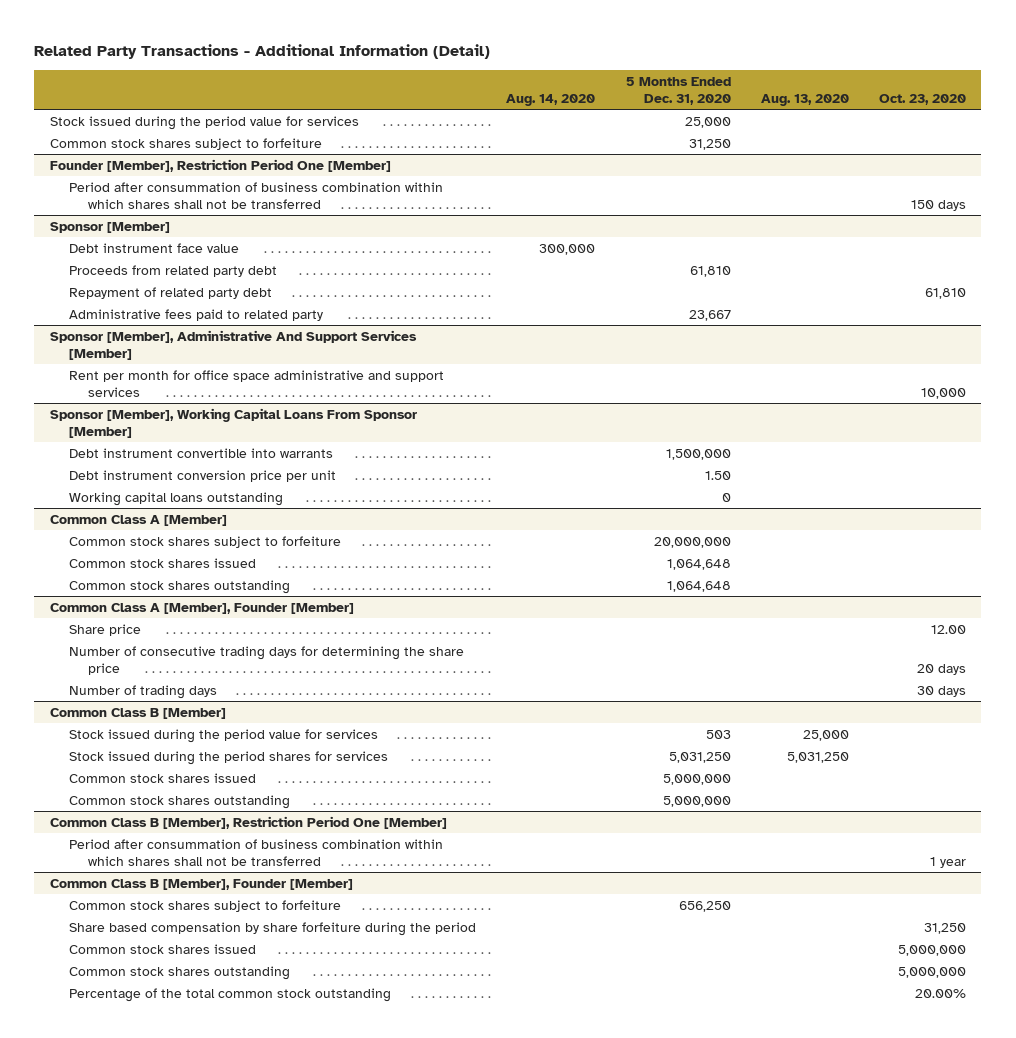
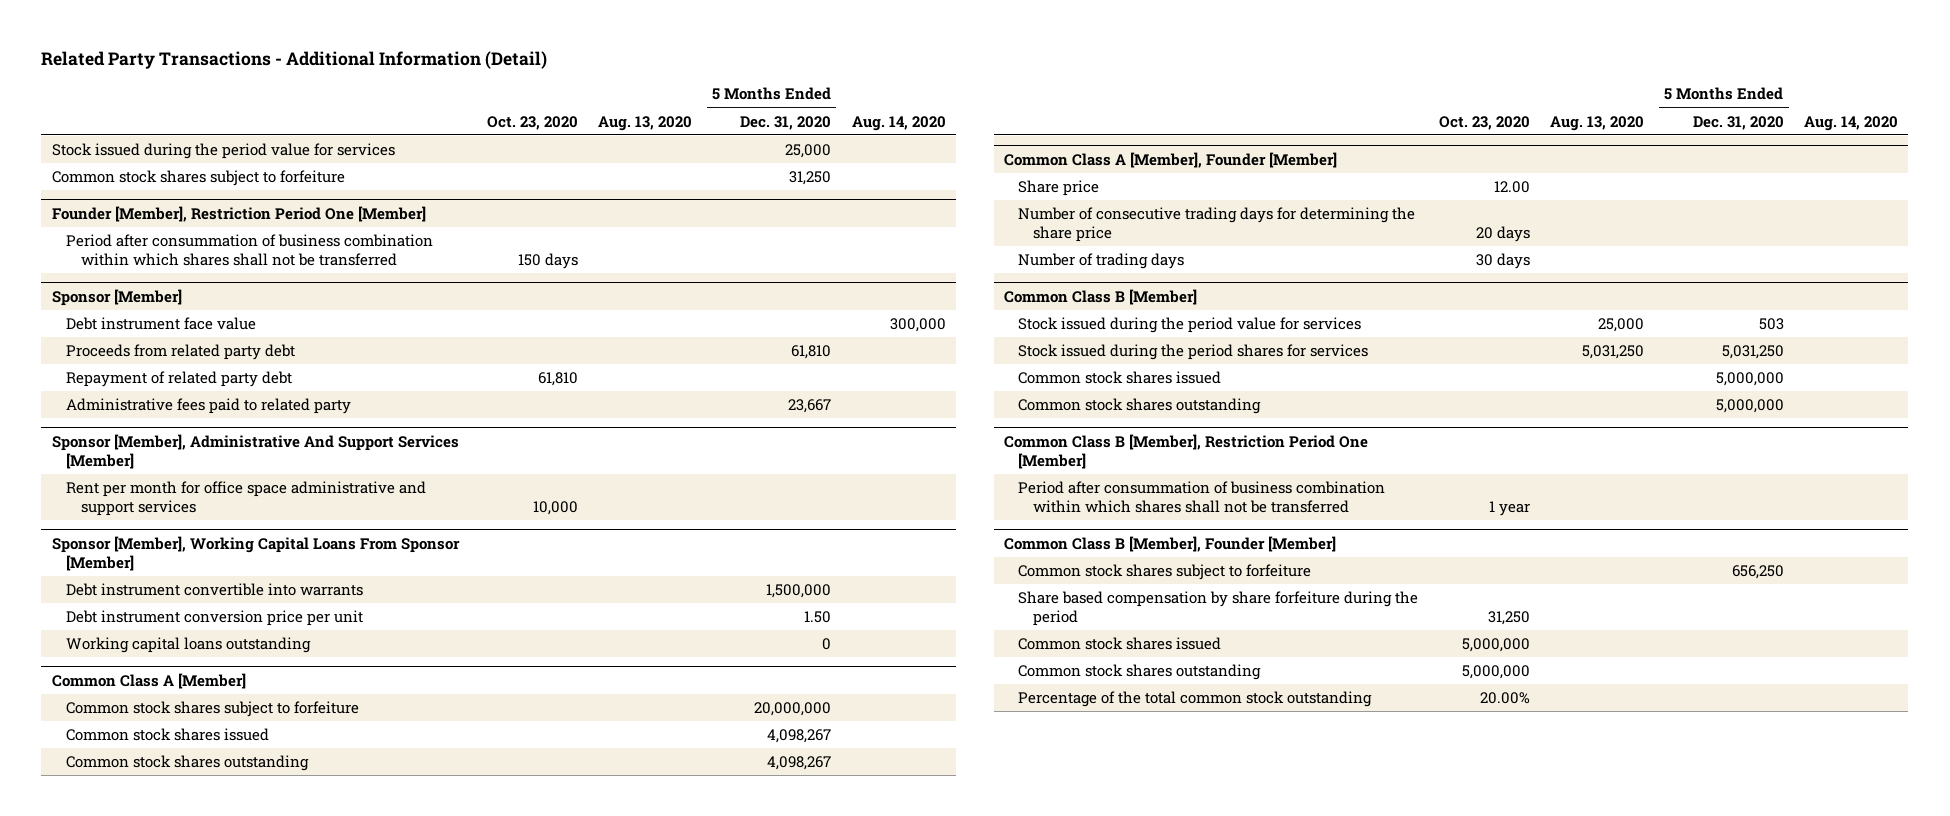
- | Aug. 14, 2020 | 5 Months Ended Dec. 31, 2020 | Aug. 13, 2020 | Oct. 23, 2020
+ | Oct. 23, 2020 | Aug. 13, 2020 | 5 Months Ended Dec. 31, 2020 | Aug. 14, 2020
@ Common Class A [Member]
- Common stock shares issued | | 1,064,648 | |
- Common stock shares outstanding | | 1,064,648 | |
+ Common stock shares issued | | | 4,098,267 |
+ Common stock shares outstanding | | | 4,098,267 |

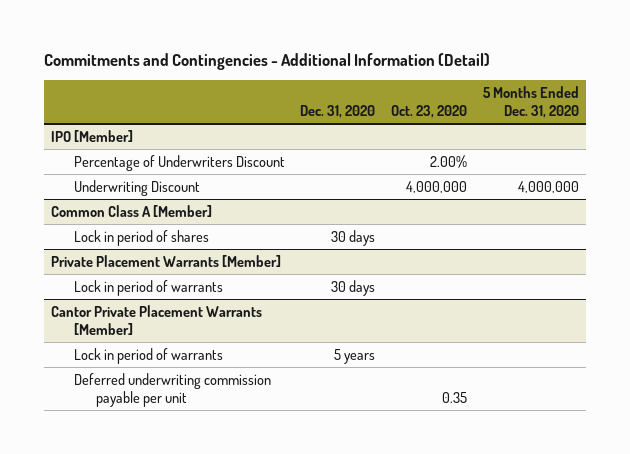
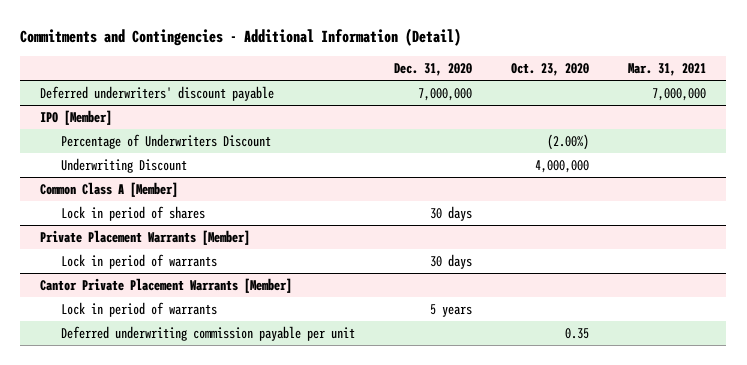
- | Dec. 31, 2020 | Oct. 23, 2020 | 5 Months Ended Dec. 31, 2020
+ | Dec. 31, 2020 | Oct. 23, 2020 | Mar. 31, 2021
+ Deferred underwriters' discount payable | 7,000,000 | | 7,000,000
@ IPO [Member]
- Percentage of Underwriters Discount | | 2.00% |
+ Percentage of Underwriters Discount | | (2.00%) |

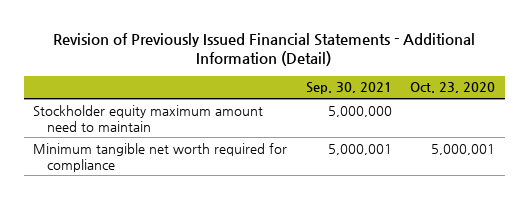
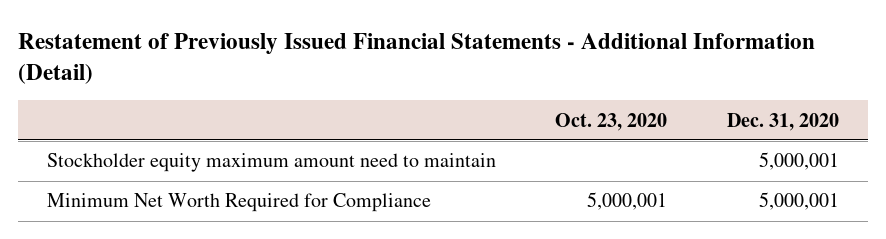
- Revision of Previously Issued Financial Statements - Additional Information (Detail)
+ Restatement of Previously Issued Financial Statements - Additional Information (Detail)
- | Sep. 30, 2021 | Oct. 23, 2020
+ | Oct. 23, 2020 | Dec. 31, 2020
- Minimum tangible net worth required for compliance | 5,000,001 | 5,000,001
+ Minimum Net Worth Required for Compliance | 5,000,001 | 5,000,001

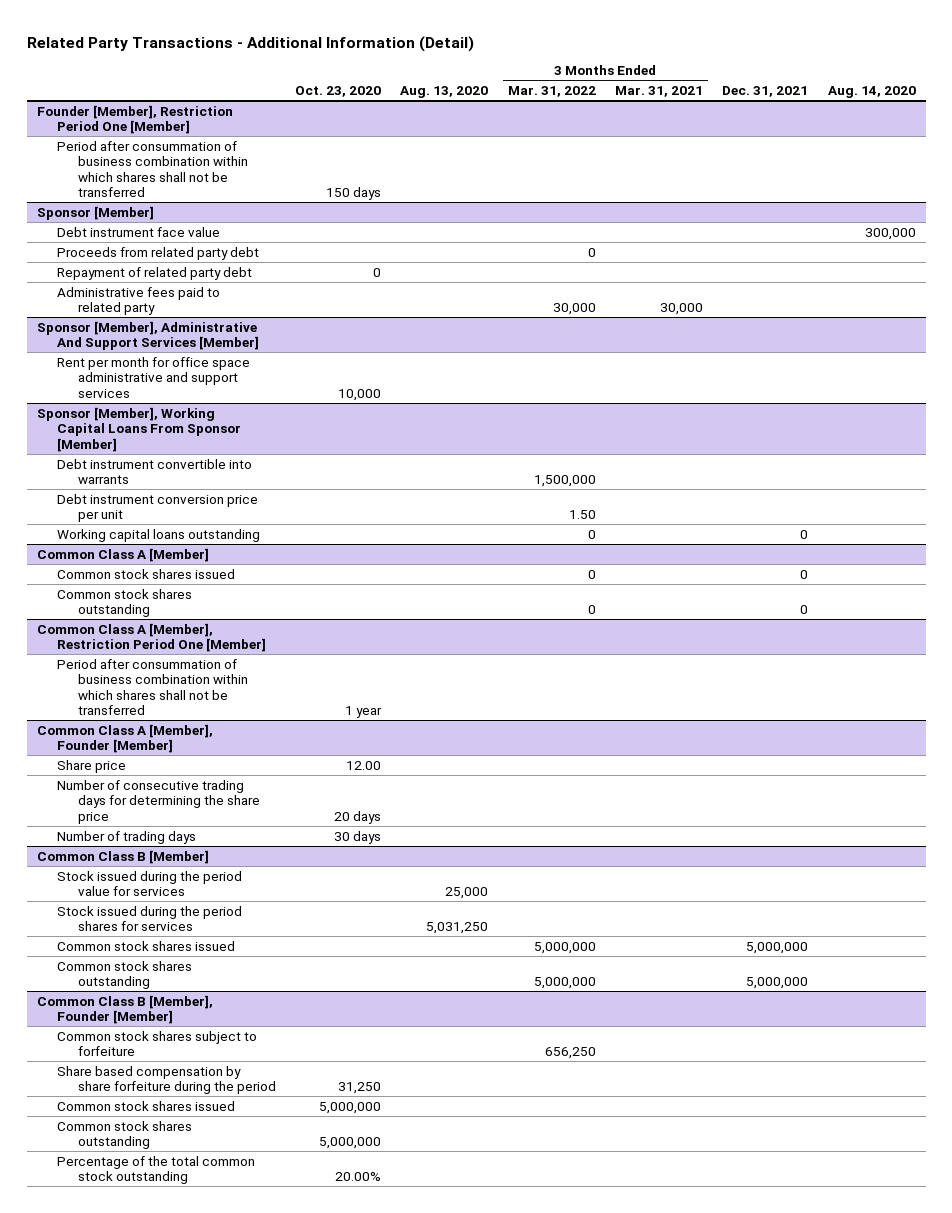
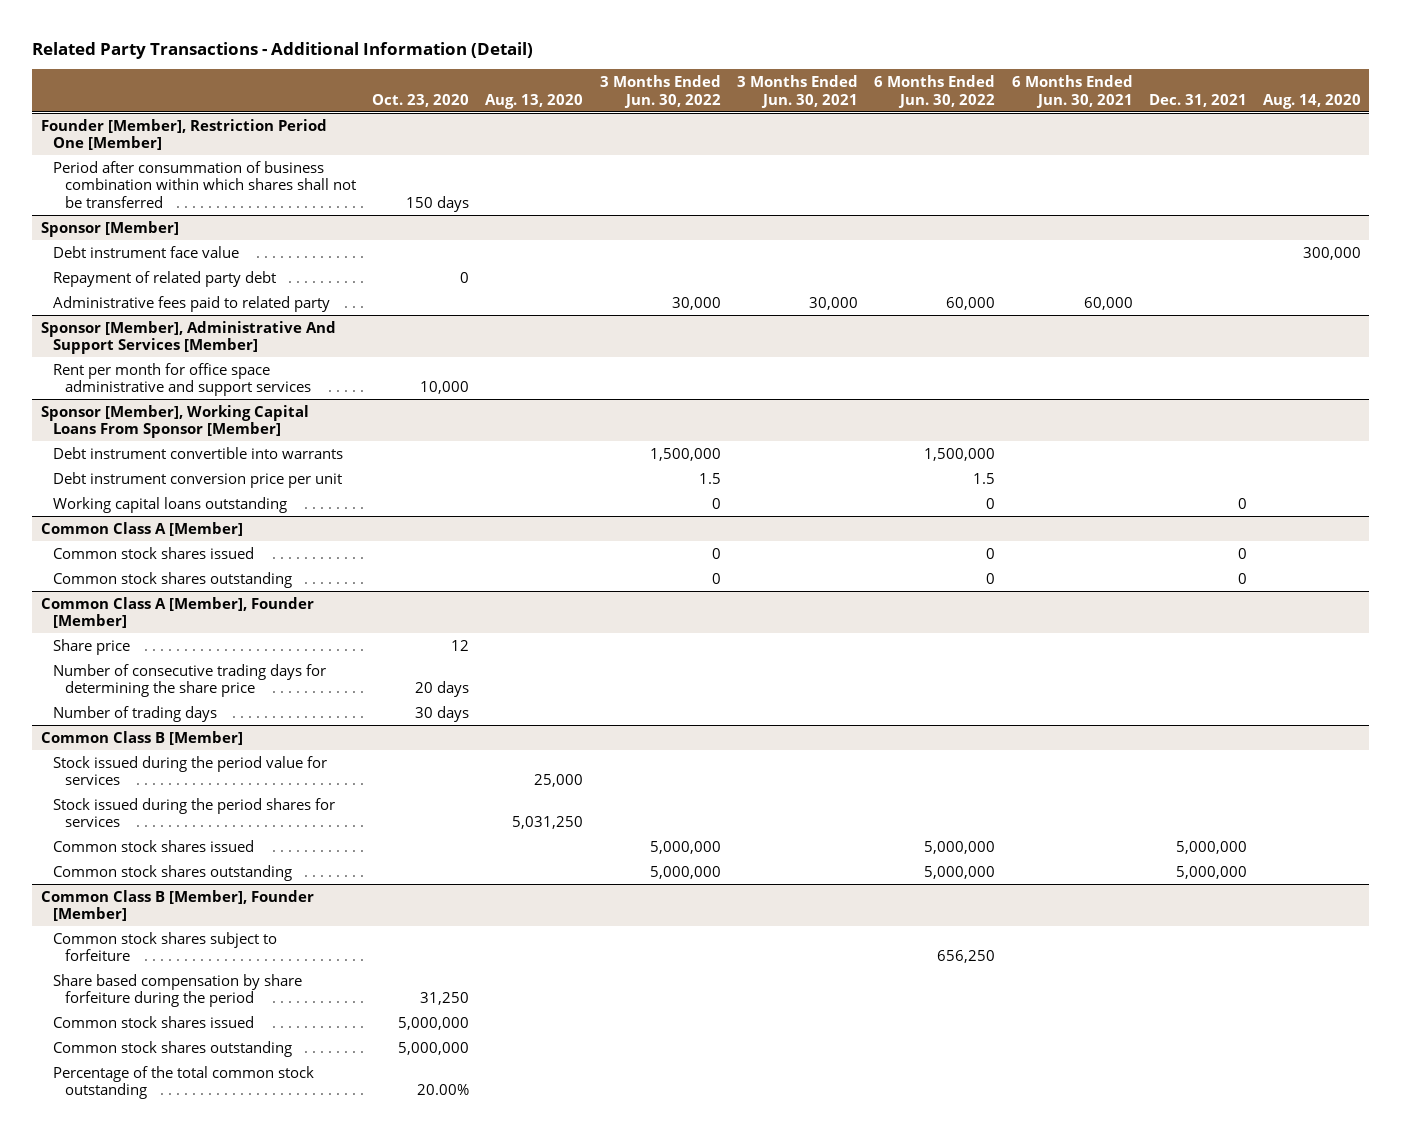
- | Oct. 23, 2020 | Aug. 13, 2020 | 3 Months Ended Mar. 31, 2022 | 3 Months Ended Mar. 31, 2021 | Dec. 31, 2021 | Aug. 14, 2020
+ | Oct. 23, 2020 | Aug. 13, 2020 | 3 Months Ended Jun. 30, 2022 | 3 Months Ended Jun. 30, 2021 | 6 Months Ended Jun. 30, 2022 | 6 Months Ended Jun. 30, 2021 | Dec. 31, 2021 | Aug. 14, 2020
@ Sponsor [Member]
- Proceeds from related party debt | | | 0 | | |
- Common Class A [Member], Restriction Period One [Member]
- Period after consummation of business combination within which shares shall not be transferred | 1 year | | | | |
@ Common Class A [Member], Founder [Member]
- Share price | 12.00 | | | | |
+ Share price | 12 | | | | | | |

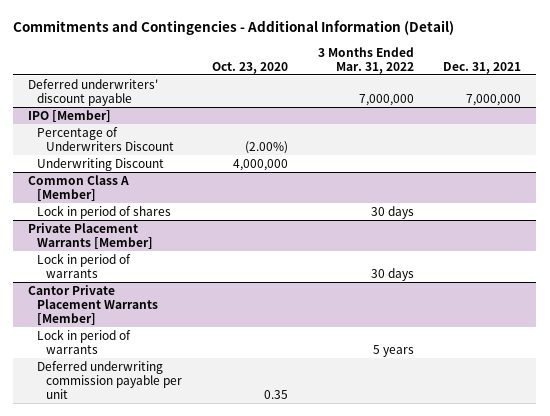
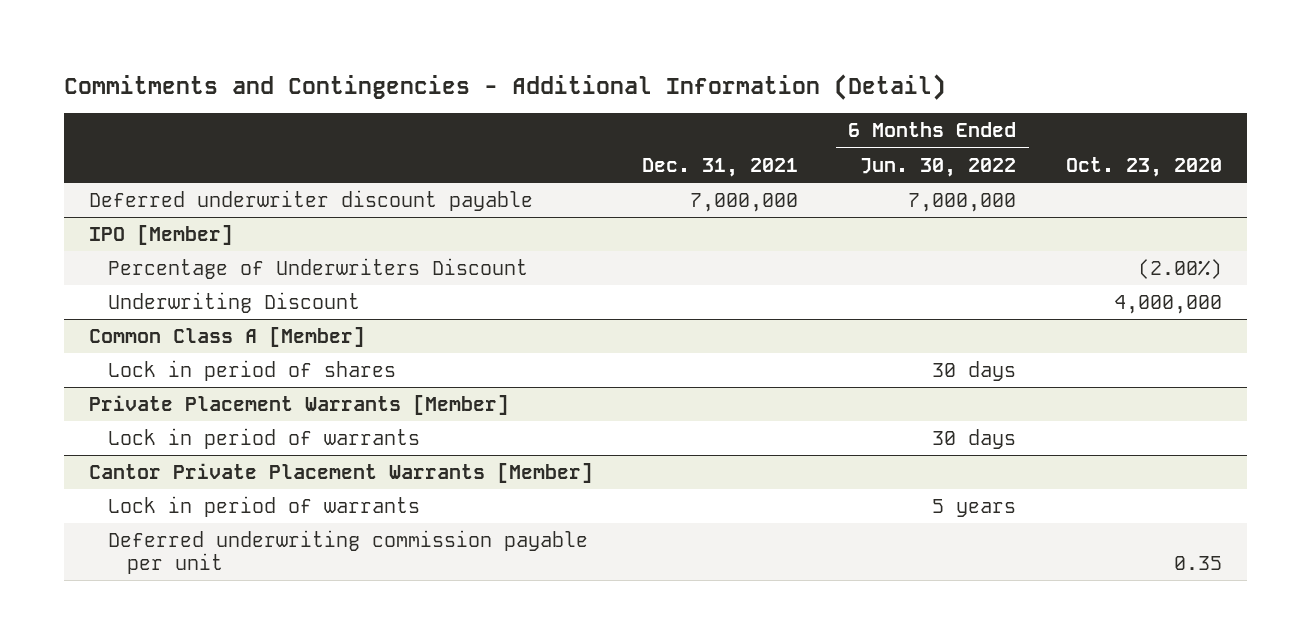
- | Oct. 23, 2020 | 3 Months Ended Mar. 31, 2022 | Dec. 31, 2021
+ | Dec. 31, 2021 | 6 Months Ended Jun. 30, 2022 | Oct. 23, 2020
- Deferred underwriters' discount payable | | 7,000,000 | 7,000,000
+ Deferred underwriter discount payable | 7,000,000 | 7,000,000 |

